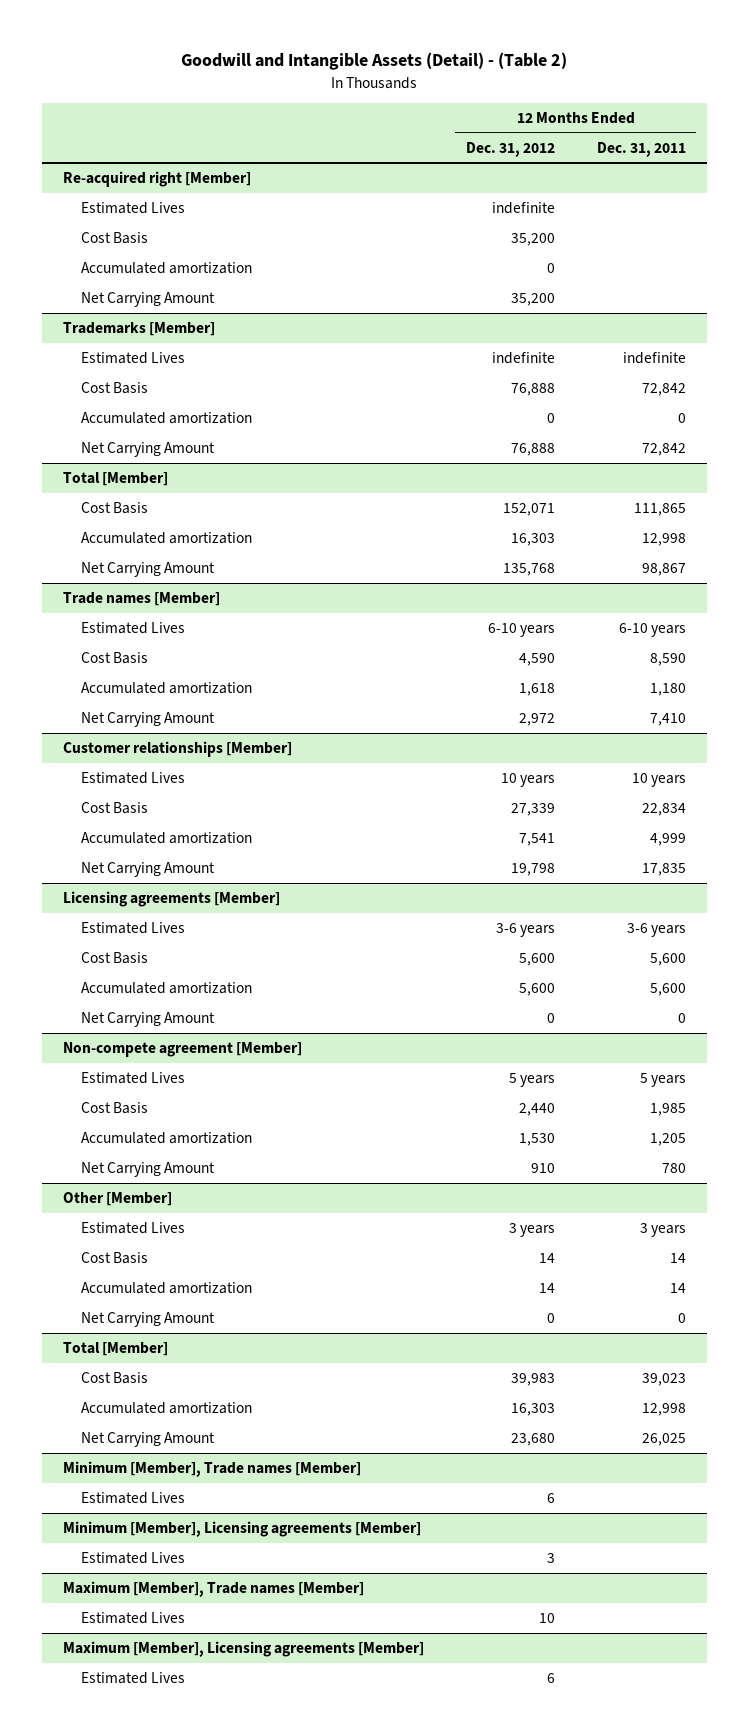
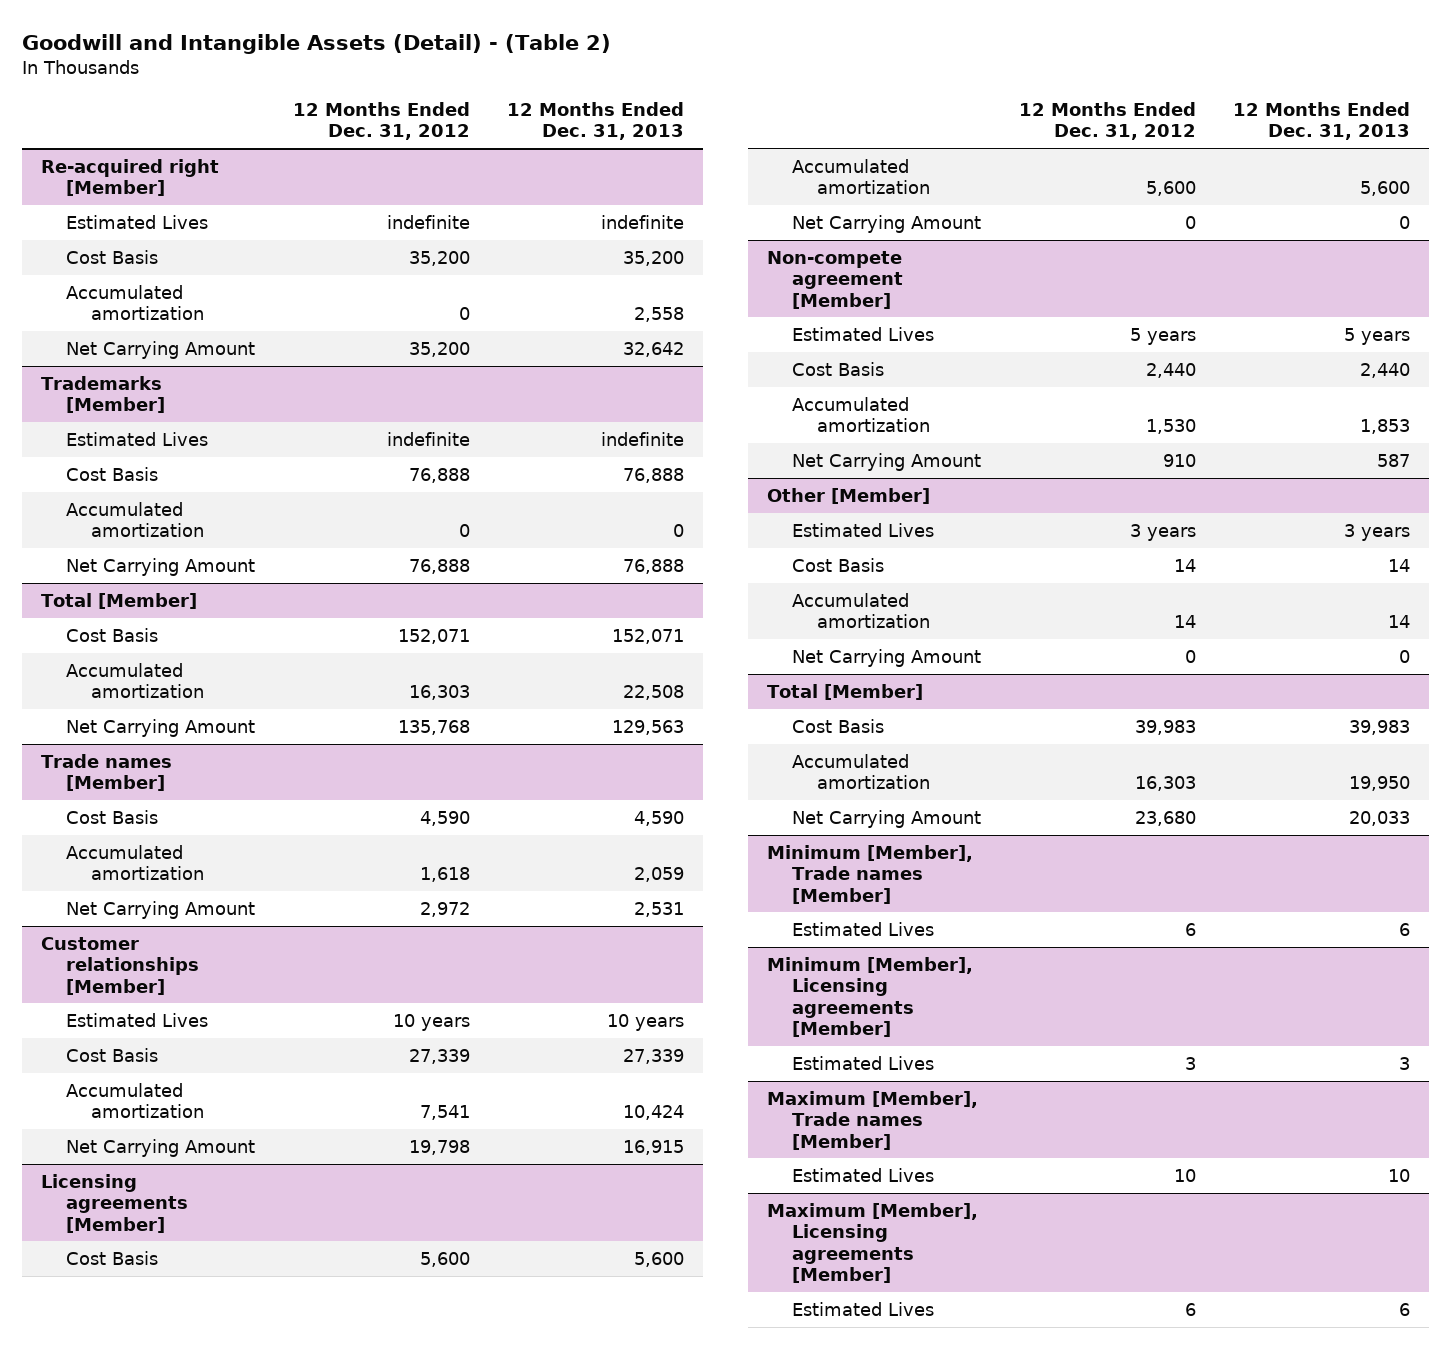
- | 12 Months Ended Dec. 31, 2012 | 12 Months Ended Dec. 31, 2011
+ | 12 Months Ended Dec. 31, 2012 | 12 Months Ended Dec. 31, 2013
@ Trade names [Member]
- Estimated Lives | 6-10 years | 6-10 years
@ Licensing agreements [Member]
- Estimated Lives | 3-6 years | 3-6 years

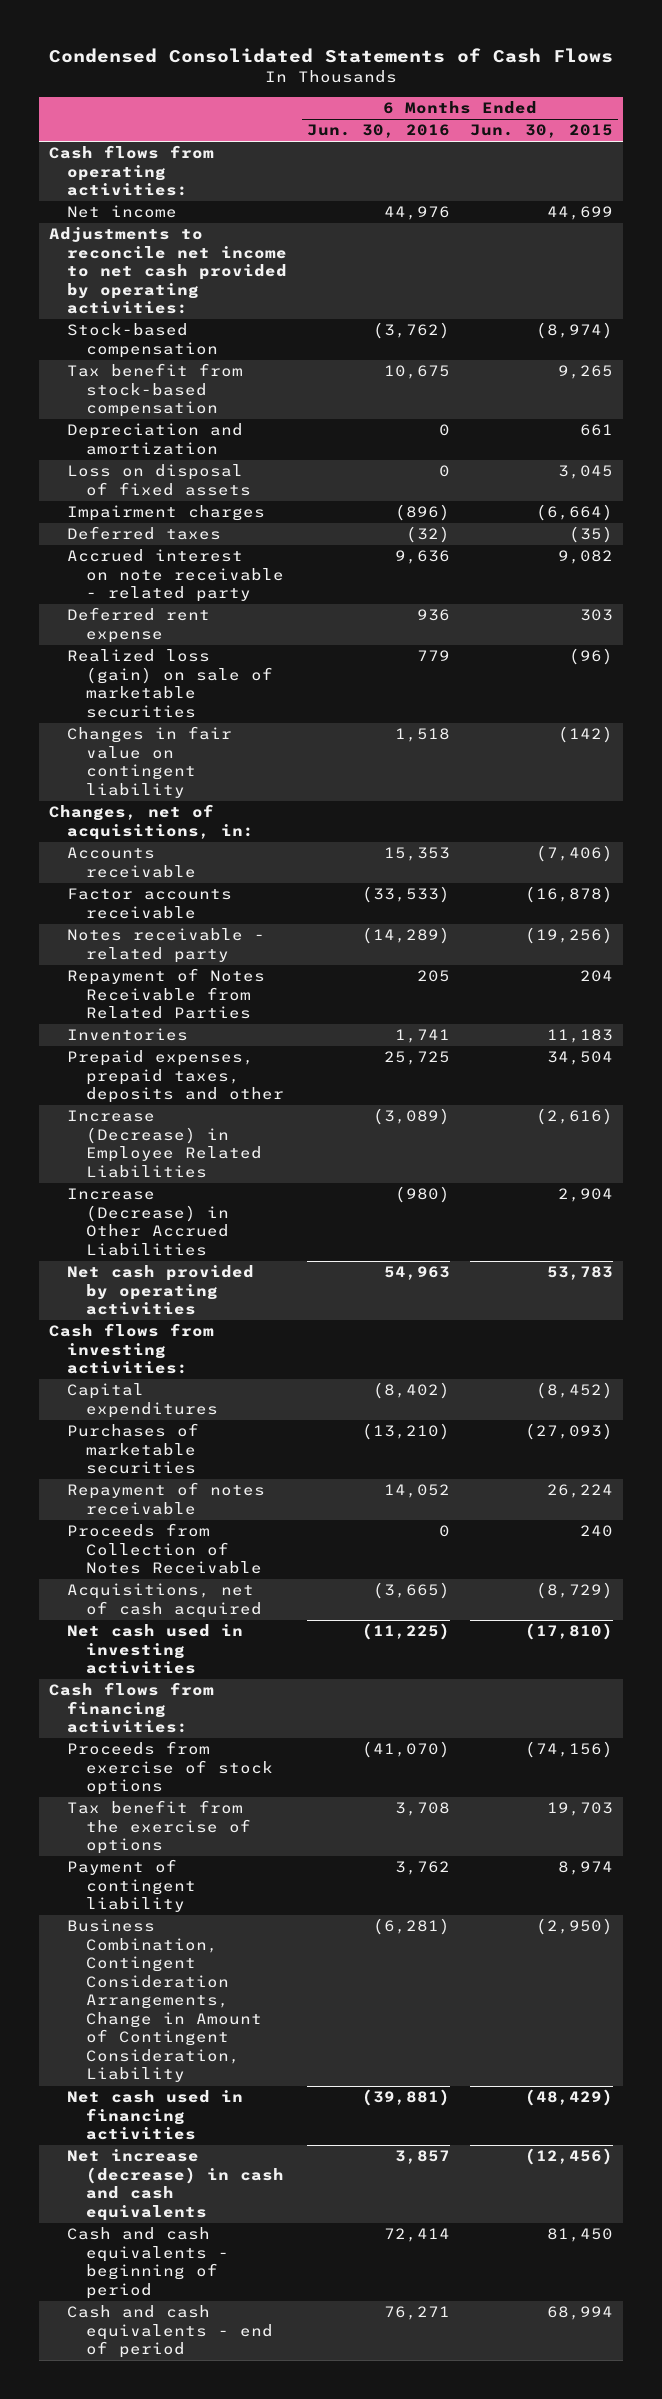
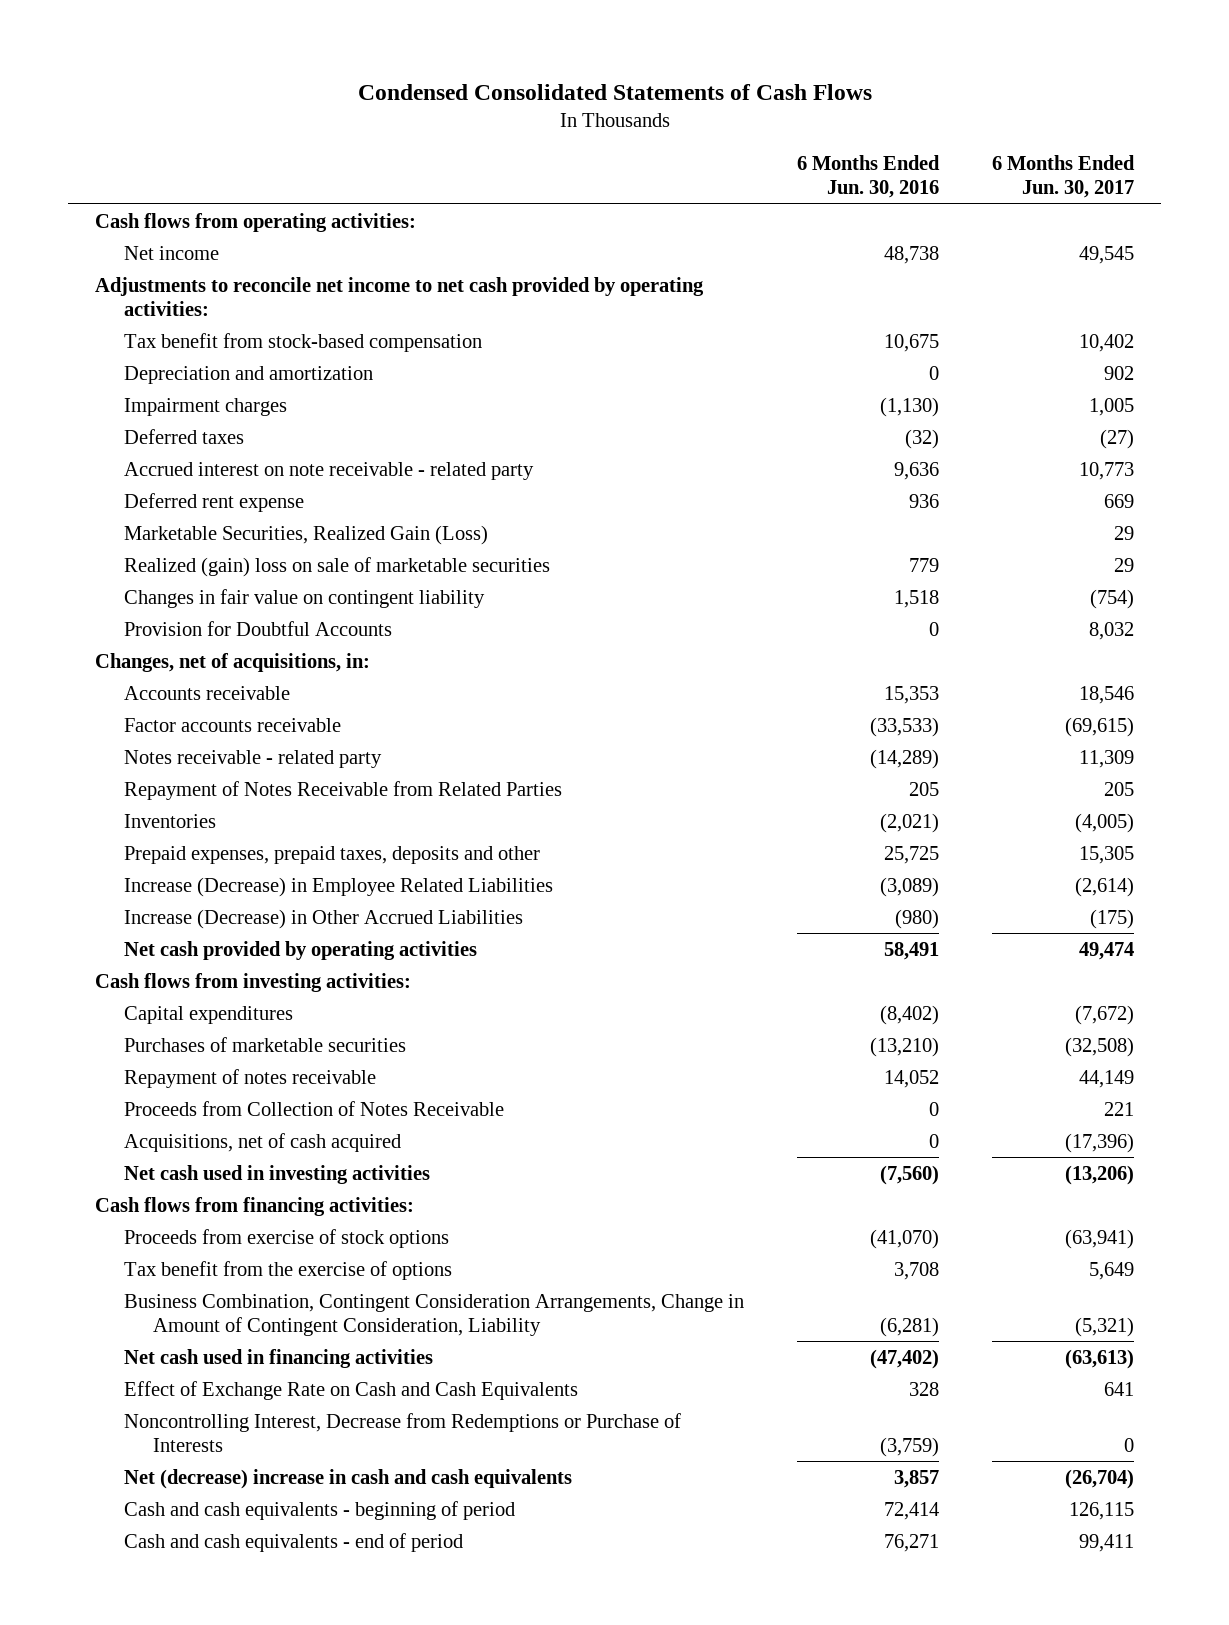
- | 6 Months Ended Jun. 30, 2016 | 6 Months Ended Jun. 30, 2015
+ | 6 Months Ended Jun. 30, 2016 | 6 Months Ended Jun. 30, 2017
- Net income | 44,976 | 44,699
+ Net income | 48,738 | 49,545
- Stock-based compensation | (3,762) | (8,974)
- Loss on disposal of fixed assets | 0 | 3,045
- Impairment charges | (896) | (6,664)
+ Impairment charges | (1,130) | 1,005
- Realized loss (gain) on sale of marketable securities | 779 | (96)
+ Marketable Securities, Realized Gain (Loss) | | 29
+ Realized (gain) loss on sale of marketable securities | 779 | 29
+ Provision for Doubtful Accounts | 0 | 8,032
- Inventories | 1,741 | 11,183
+ Inventories | (2,021) | (4,005)
- Net cash provided by operating activities | 54,963 | 53,783
+ Net cash provided by operating activities | 58,491 | 49,474
- Acquisitions, net of cash acquired | (3,665) | (8,729)
- Net cash used in investing activities | (11,225) | (17,810)
+ Acquisitions, net of cash acquired | 0 | (17,396)
+ Net cash used in investing activities | (7,560) | (13,206)
- Payment of contingent liability | 3,762 | 8,974
- Net cash used in financing activities | (39,881) | (48,429)
- Net increase (decrease) in cash and cash equivalents | 3,857 | (12,456)
+ Net cash used in financing activities | (47,402) | (63,613)
+ Effect of Exchange Rate on Cash and Cash Equivalents | 328 | 641
+ Noncontrolling Interest, Decrease from Redemptions or Purchase of Interests | (3,759) | 0
+ Net (decrease) increase in cash and cash equivalents | 3,857 | (26,704)

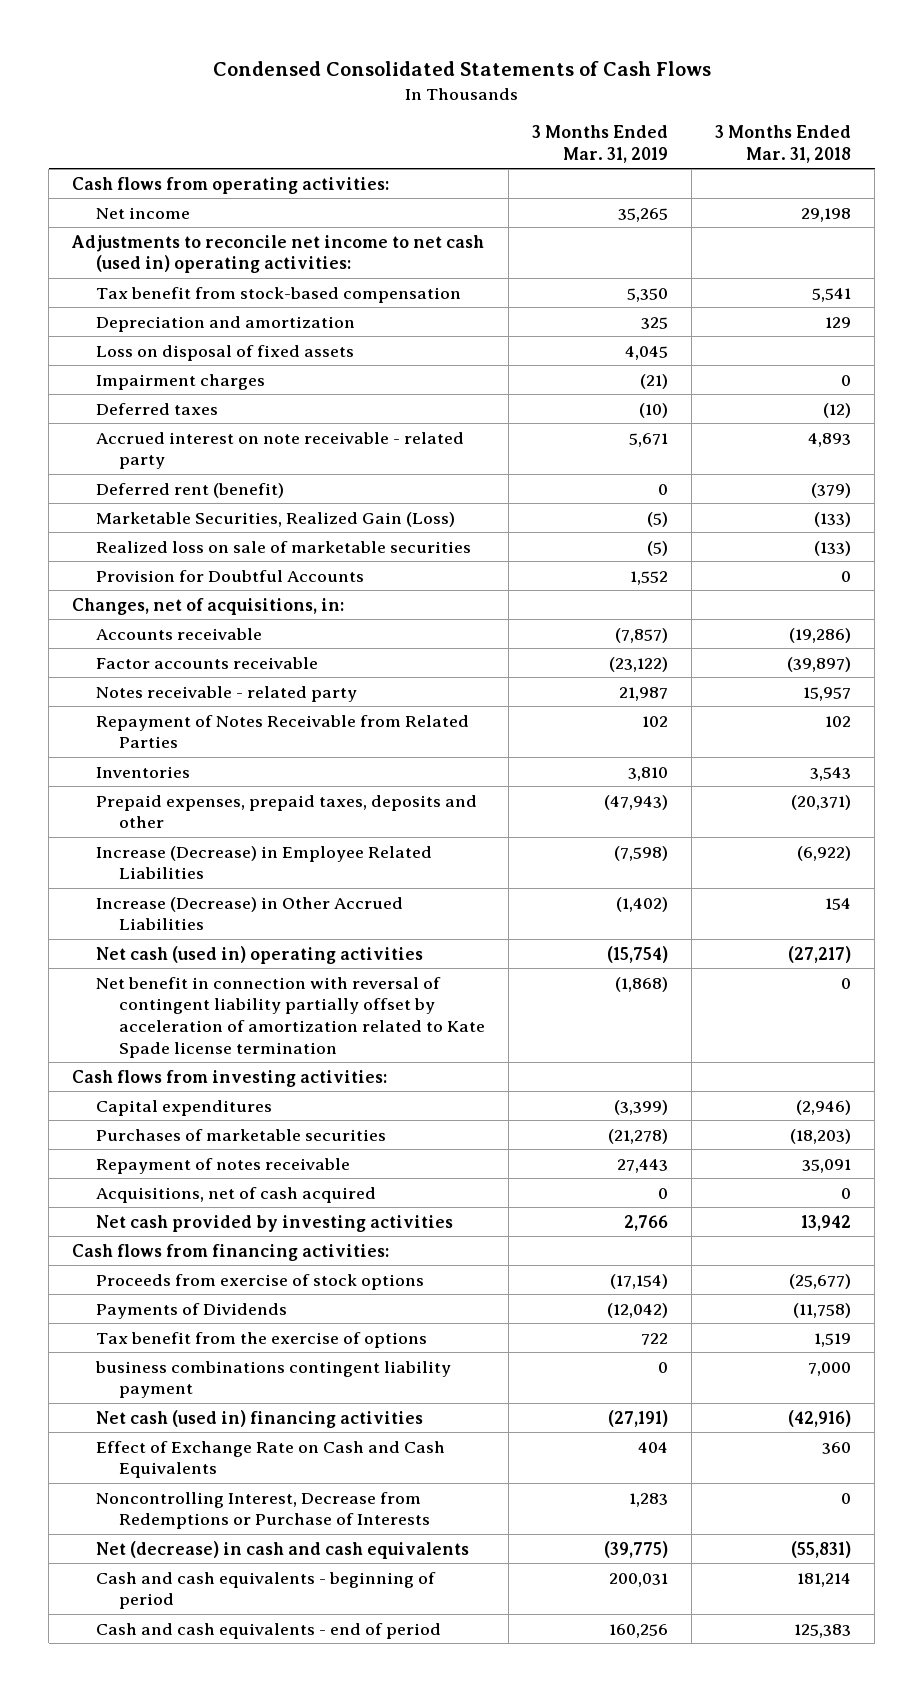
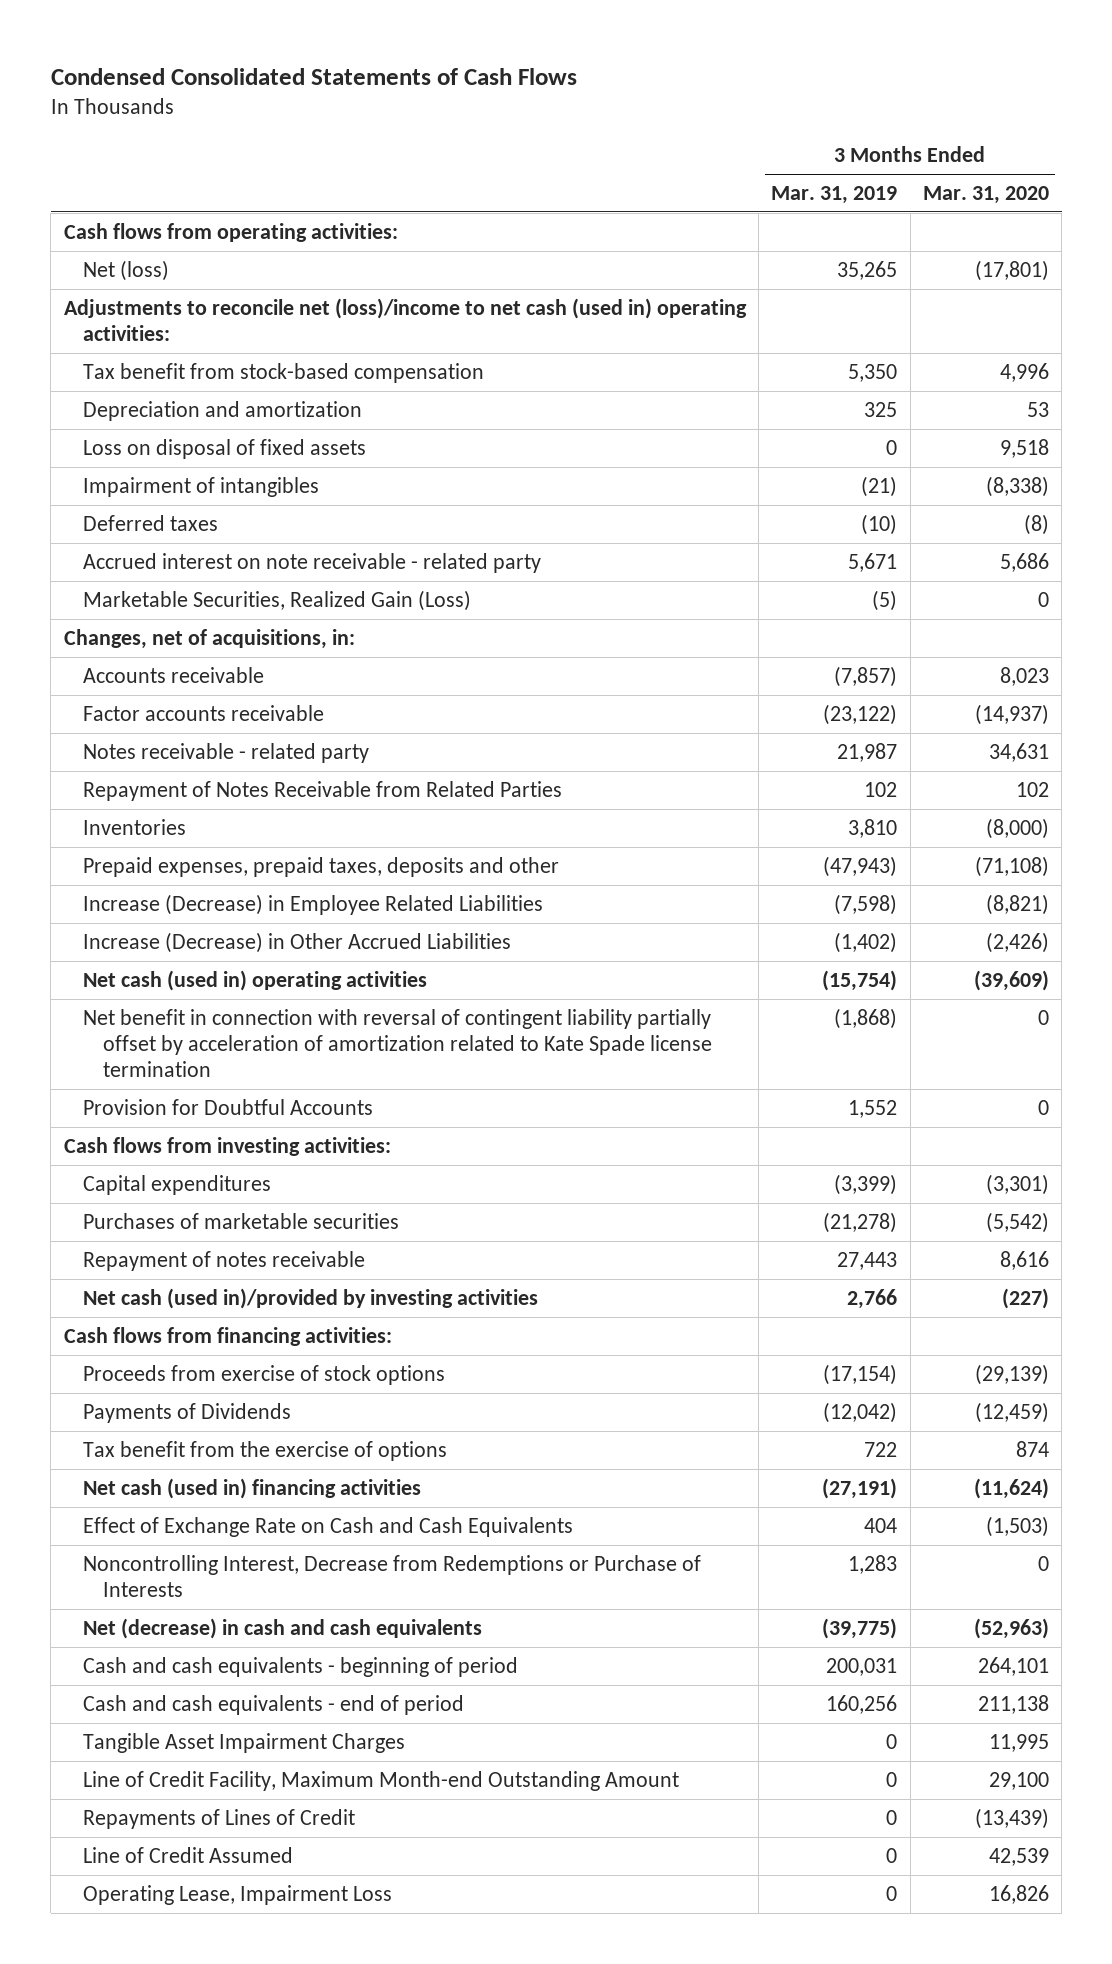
- | 3 Months Ended Mar. 31, 2019 | 3 Months Ended Mar. 31, 2018
+ | 3 Months Ended Mar. 31, 2019 | 3 Months Ended Mar. 31, 2020
- Net income | 35,265 | 29,198
- Adjustments to reconcile net income to net cash (used in) operating activities:
+ Net (loss) | 35,265 | (17,801)
+ Adjustments to reconcile net (loss)/income to net cash (used in) operating activities:
- Loss on disposal of fixed assets | 4,045 |
- Impairment charges | (21) | 0
+ Loss on disposal of fixed assets | 0 | 9,518
+ Impairment of intangibles | (21) | (8,338)
- Deferred rent (benefit) | 0 | (379)
- Realized loss on sale of marketable securities | (5) | (133)
moved down: Provision for Doubtful Accounts | 1,552 | 0
- Acquisitions, net of cash acquired | 0 | 0
- Net cash provided by investing activities | 2,766 | 13,942
+ Net cash (used in)/provided by investing activities | 2,766 | (227)
- business combinations contingent liability payment | 0 | 7,000
+ Tangible Asset Impairment Charges | 0 | 11,995
+ Line of Credit Facility, Maximum Month-end Outstanding Amount | 0 | 29,100
+ Repayments of Lines of Credit | 0 | (13,439)
+ Line of Credit Assumed | 0 | 42,539
+ Operating Lease, Impairment Loss | 0 | 16,826

